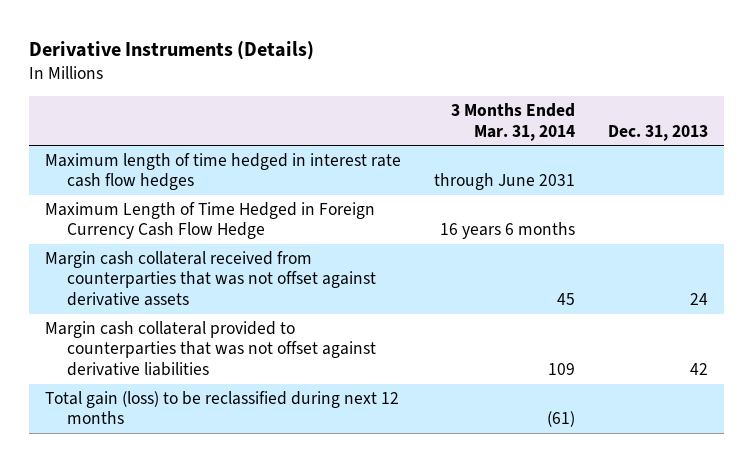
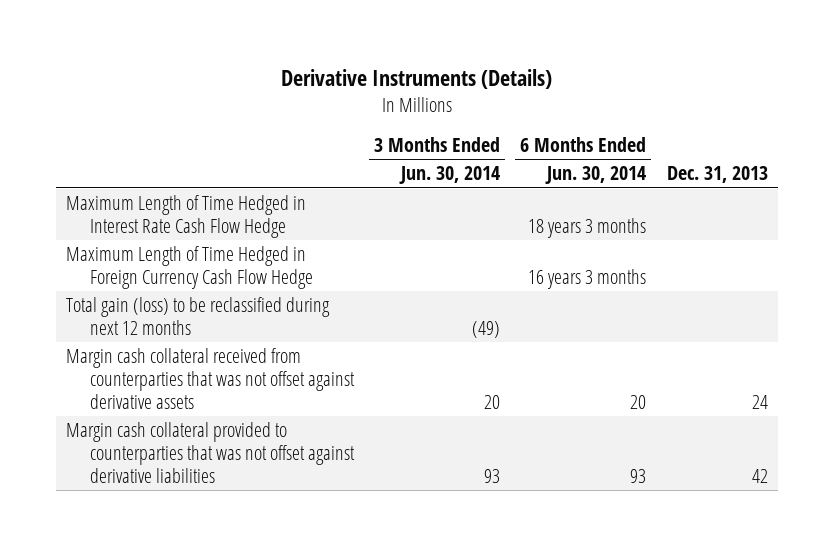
- | 3 Months Ended Mar. 31, 2014 | Dec. 31, 2013
+ | 3 Months Ended Jun. 30, 2014 | 6 Months Ended Jun. 30, 2014 | Dec. 31, 2013
- Maximum length of time hedged in interest rate cash flow hedges | through June 2031 |
+ Maximum Length of Time Hedged in Interest Rate Cash Flow Hedge | | 18 years 3 months |
moved up: Total gain (loss) to be reclassified during next 12 months | (49) | |

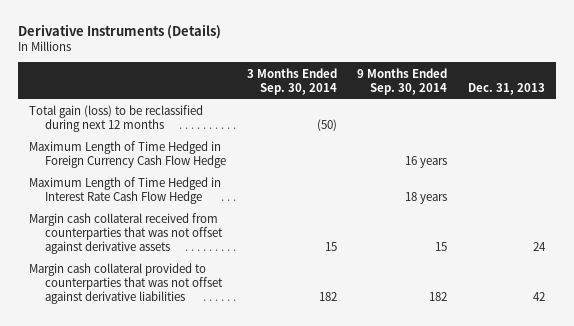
- | 3 Months Ended Jun. 30, 2014 | 6 Months Ended Jun. 30, 2014 | Dec. 31, 2013
+ | 3 Months Ended Sep. 30, 2014 | 9 Months Ended Sep. 30, 2014 | Dec. 31, 2013
moved down: Maximum Length of Time Hedged in Foreign Currency Cash Flow Hedge | | 16 years |
moved down: Maximum Length of Time Hedged in Interest Rate Cash Flow Hedge | | 18 years |

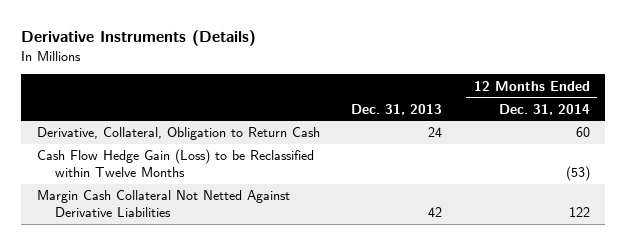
- | 3 Months Ended Sep. 30, 2014 | 9 Months Ended Sep. 30, 2014 | Dec. 31, 2013
+ | Dec. 31, 2013 | 12 Months Ended Dec. 31, 2014
- Total gain (loss) to be reclassified during next 12 months | (50) | |
- Maximum Length of Time Hedged in Foreign Currency Cash Flow Hedge | | 16 years |
- Maximum Length of Time Hedged in Interest Rate Cash Flow Hedge | | 18 years |
- Margin cash collateral received from counterparties that was not offset against derivative assets | 15 | 15 | 24
- Margin cash collateral provided to counterparties that was not offset against derivative liabilities | 182 | 182 | 42
+ Derivative, Collateral, Obligation to Return Cash | 24 | 60
+ Cash Flow Hedge Gain (Loss) to be Reclassified within Twelve Months | | (53)
+ Margin Cash Collateral Not Netted Against Derivative Liabilities | 42 | 122

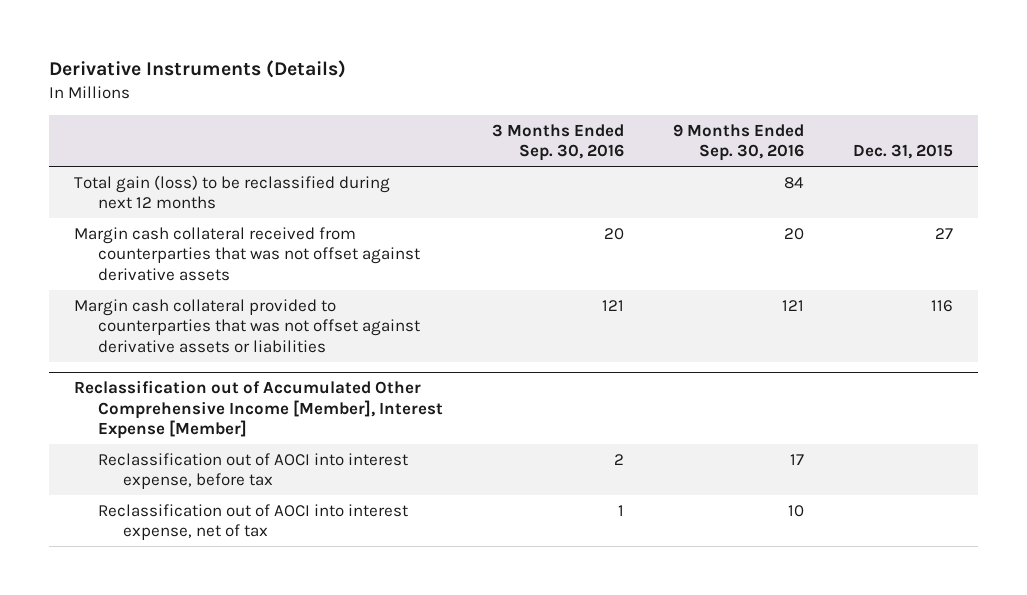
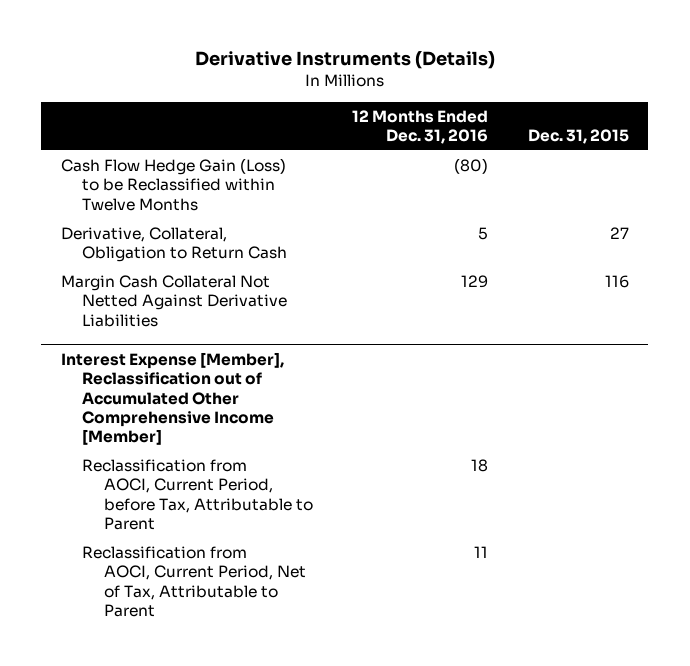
- | 3 Months Ended Sep. 30, 2016 | 9 Months Ended Sep. 30, 2016 | Dec. 31, 2015
+ | 12 Months Ended Dec. 31, 2016 | Dec. 31, 2015
- Total gain (loss) to be reclassified during next 12 months | | 84 |
- Margin cash collateral received from counterparties that was not offset against derivative assets | 20 | 20 | 27
- Margin cash collateral provided to counterparties that was not offset against derivative assets or liabilities | 121 | 121 | 116
- Reclassification out of Accumulated Other Comprehensive Income [Member], Interest Expense [Member]
- Reclassification out of AOCI into interest expense, before tax | 2 | 17 |
- Reclassification out of AOCI into interest expense, net of tax | 1 | 10 |
+ Cash Flow Hedge Gain (Loss) to be Reclassified within Twelve Months | (80) |
+ Derivative, Collateral, Obligation to Return Cash | 5 | 27
+ Margin Cash Collateral Not Netted Against Derivative Liabilities | 129 | 116
+ Interest Expense [Member], Reclassification out of Accumulated Other Comprehensive Income [Member]
+ Reclassification from AOCI, Current Period, before Tax, Attributable to Parent | 18 |
+ Reclassification from AOCI, Current Period, Net of Tax, Attributable to Parent | 11 |

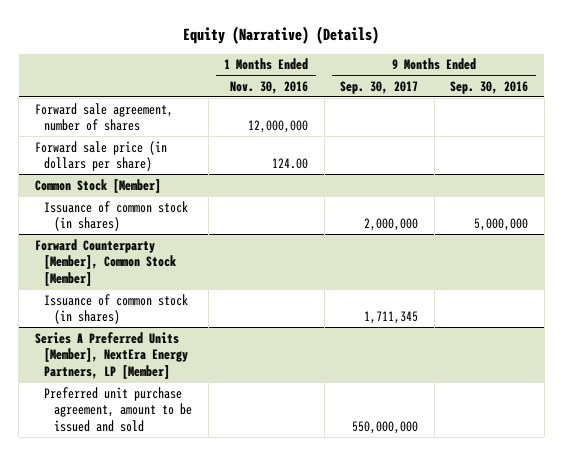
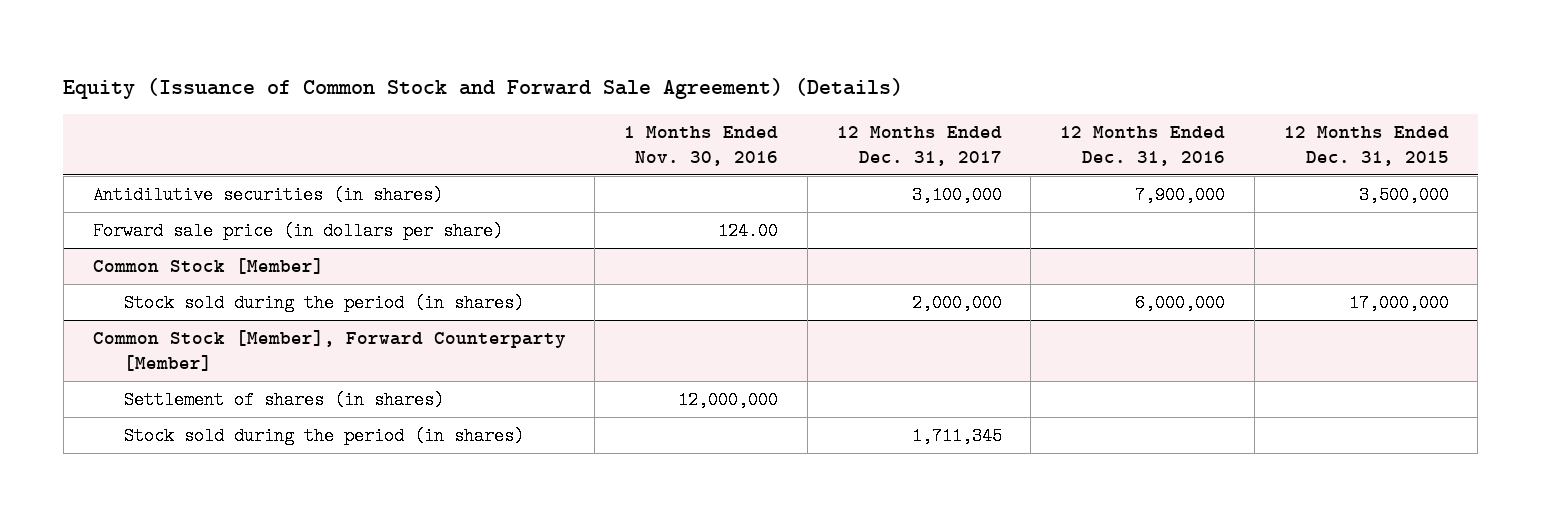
- Equity (Narrative) (Details)
+ Equity (Issuance of Common Stock and Forward Sale Agreement) (Details)
- | 1 Months Ended Nov. 30, 2016 | 9 Months Ended Sep. 30, 2017 | 9 Months Ended Sep. 30, 2016
+ | 1 Months Ended Nov. 30, 2016 | 12 Months Ended Dec. 31, 2017 | 12 Months Ended Dec. 31, 2016 | 12 Months Ended Dec. 31, 2015
- Forward sale agreement, number of shares | 12,000,000 | |
+ Antidilutive securities (in shares) | | 3,100,000 | 7,900,000 | 3,500,000
@ Common Stock [Member]
- Issuance of common stock (in shares) | | 2,000,000 | 5,000,000
- Forward Counterparty [Member], Common Stock [Member]
- Issuance of common stock (in shares) | | 1,711,345 |
- Series A Preferred Units [Member], NextEra Energy Partners, LP [Member]
- Preferred unit purchase agreement, amount to be issued and sold | | 550,000,000 |
@ Common Stock [Member]
+ Stock sold during the period (in shares) | | 2,000,000 | 6,000,000 | 17,000,000
+ Common Stock [Member], Forward Counterparty [Member]
+ Settlement of shares (in shares) | 12,000,000 | | |
+ Stock sold during the period (in shares) | | 1,711,345 | |

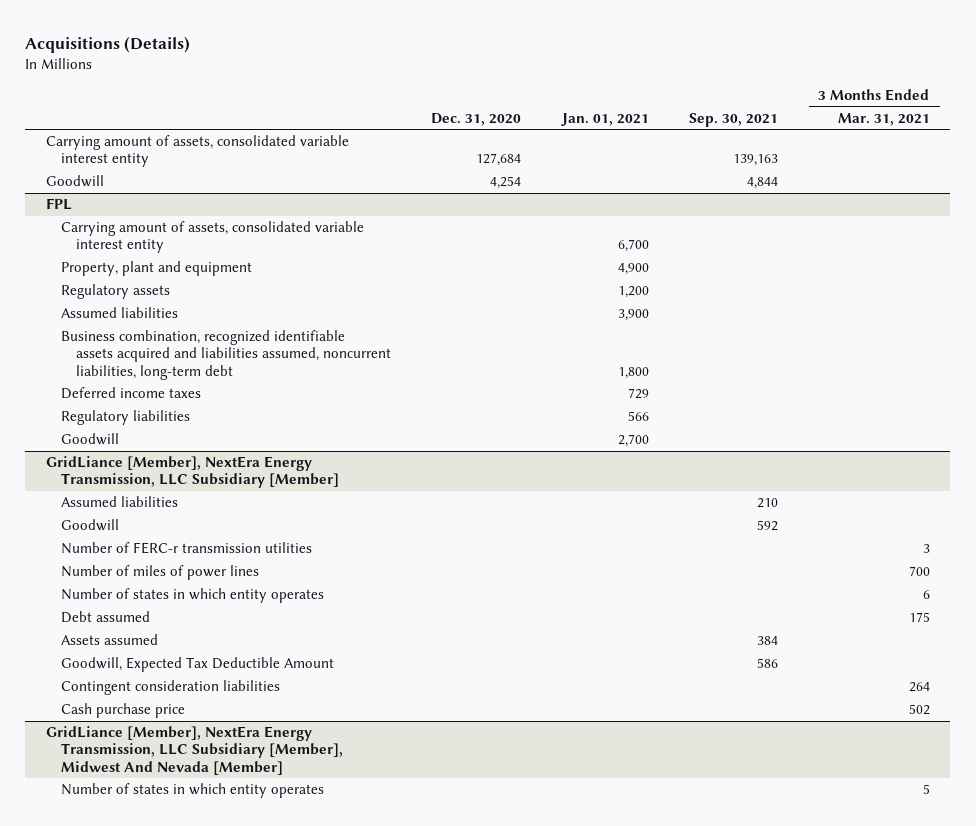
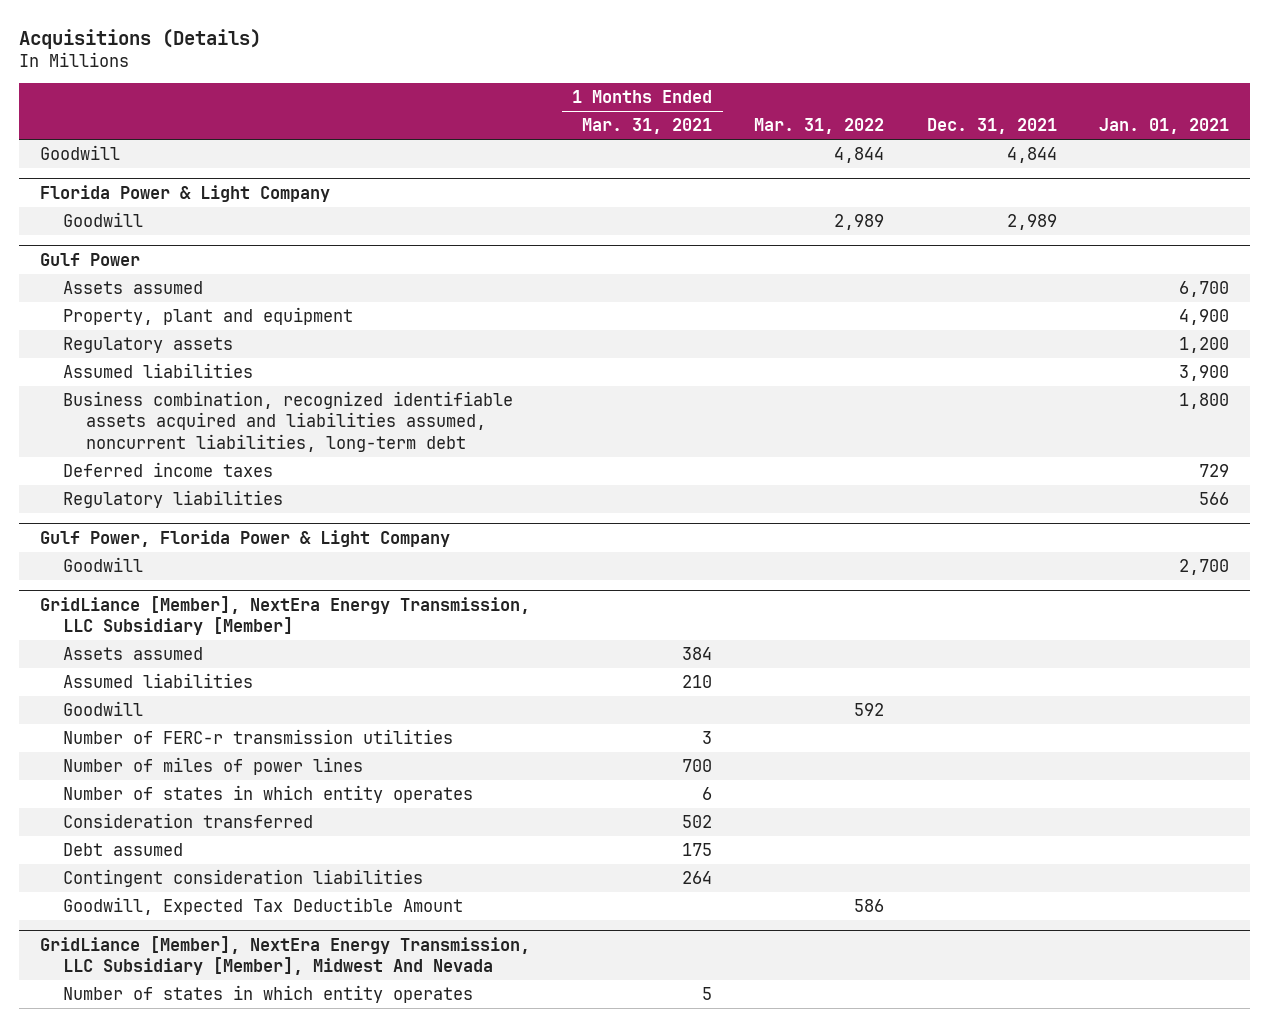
- | Dec. 31, 2020 | Jan. 01, 2021 | Sep. 30, 2021 | 3 Months Ended Mar. 31, 2021
+ | 1 Months Ended Mar. 31, 2021 | Mar. 31, 2022 | Dec. 31, 2021 | Jan. 01, 2021
- Carrying amount of assets, consolidated variable interest entity | 127,684 | | 139,163 |
- FPL
- Carrying amount of assets, consolidated variable interest entity | | 6,700 | |
+ Florida Power & Light Company
+ Goodwill | | 2,989 | 2,989 |
+ Gulf Power
+ Assets assumed | | | | 6,700
- Goodwill | | 2,700 | |
+ Gulf Power, Florida Power & Light Company
+ Goodwill | | | | 2,700
@ GridLiance [Member], NextEra Energy Transmission, LLC Subsidiary [Member]
moved up: Assets assumed | 384 | | |
+ Consideration transferred | 502 | | |
- Cash purchase price | | | | 502
- GridLiance [Member], NextEra Energy Transmission, LLC Subsidiary [Member], Midwest And Nevada [Member]
@ GridLiance [Member], NextEra Energy Transmission, LLC Subsidiary [Member]
moved down: Goodwill, Expected Tax Deductible Amount | | 586 | |
+ GridLiance [Member], NextEra Energy Transmission, LLC Subsidiary [Member], Midwest And Nevada

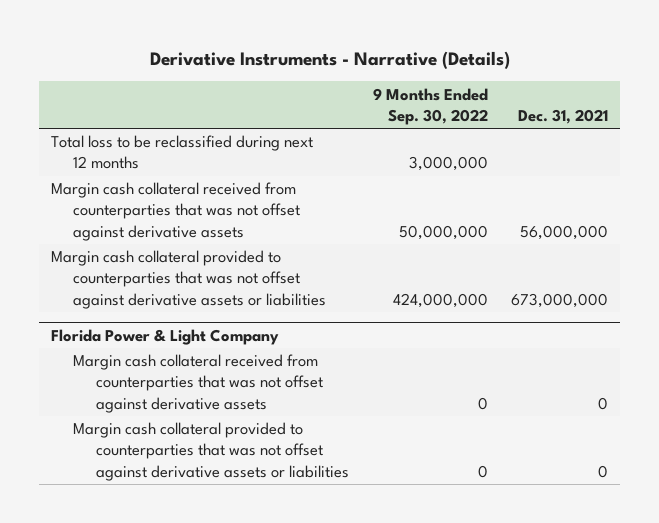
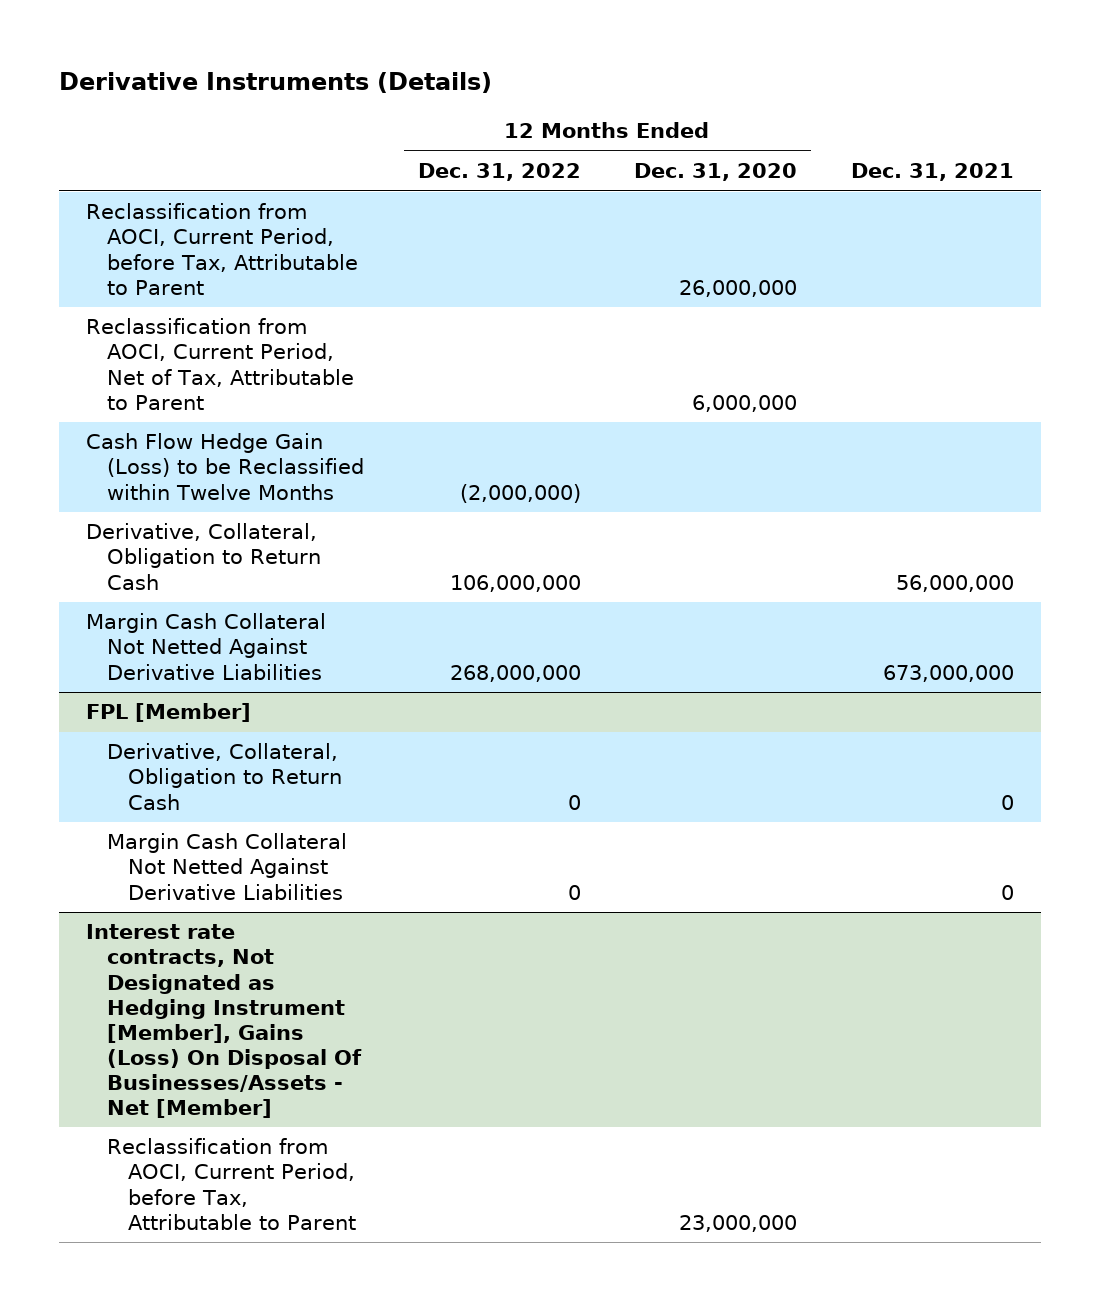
- Derivative Instruments - Narrative (Details)
+ Derivative Instruments (Details)
- | 9 Months Ended Sep. 30, 2022 | Dec. 31, 2021
+ | 12 Months Ended Dec. 31, 2022 | 12 Months Ended Dec. 31, 2020 | Dec. 31, 2021
- Total loss to be reclassified during next 12 months | 3,000,000 |
- Margin cash collateral received from counterparties that was not offset against derivative assets | 50,000,000 | 56,000,000
- Margin cash collateral provided to counterparties that was not offset against derivative assets or liabilities | 424,000,000 | 673,000,000
- Florida Power & Light Company
- Margin cash collateral received from counterparties that was not offset against derivative assets | 0 | 0
- Margin cash collateral provided to counterparties that was not offset against derivative assets or liabilities | 0 | 0
+ Reclassification from AOCI, Current Period, before Tax, Attributable to Parent | | 26,000,000 |
+ Reclassification from AOCI, Current Period, Net of Tax, Attributable to Parent | | 6,000,000 |
+ Cash Flow Hedge Gain (Loss) to be Reclassified within Twelve Months | (2,000,000) | |
+ Derivative, Collateral, Obligation to Return Cash | 106,000,000 | | 56,000,000
+ Margin Cash Collateral Not Netted Against Derivative Liabilities | 268,000,000 | | 673,000,000
+ FPL [Member]
+ Derivative, Collateral, Obligation to Return Cash | 0 | | 0
+ Margin Cash Collateral Not Netted Against Derivative Liabilities | 0 | | 0
+ Interest rate contracts, Not Designated as Hedging Instrument [Member], Gains (Loss) On Disposal Of Businesses/Assets - Net [Member]
+ Reclassification from AOCI, Current Period, before Tax, Attributable to Parent | | 23,000,000 |

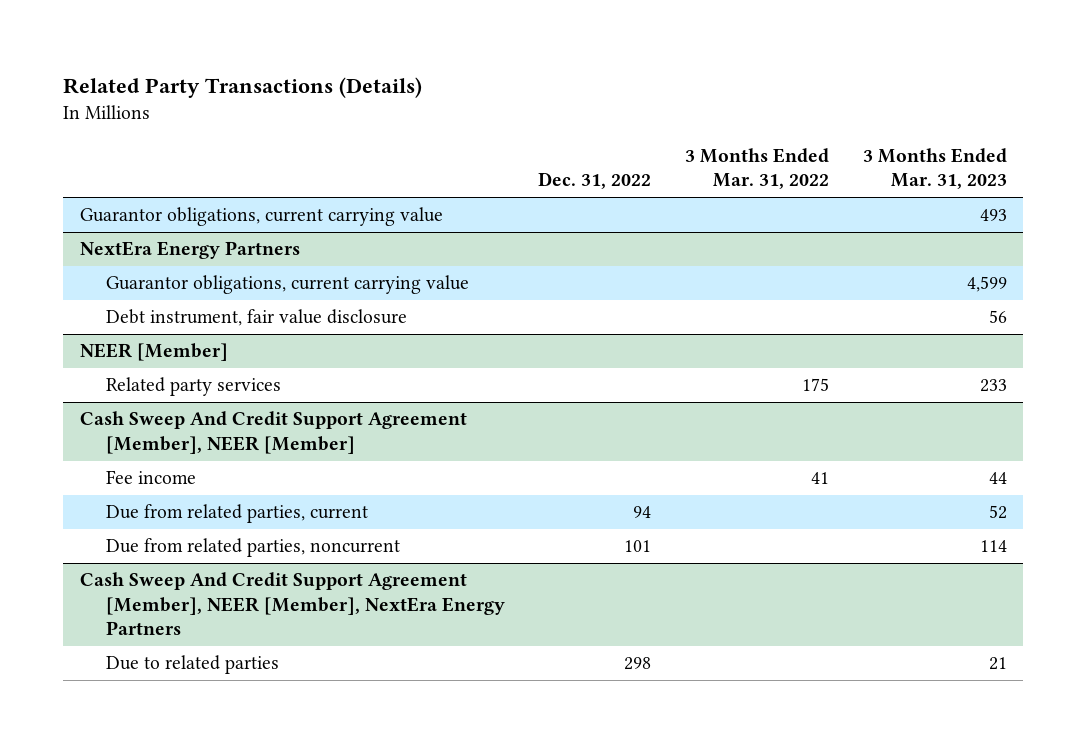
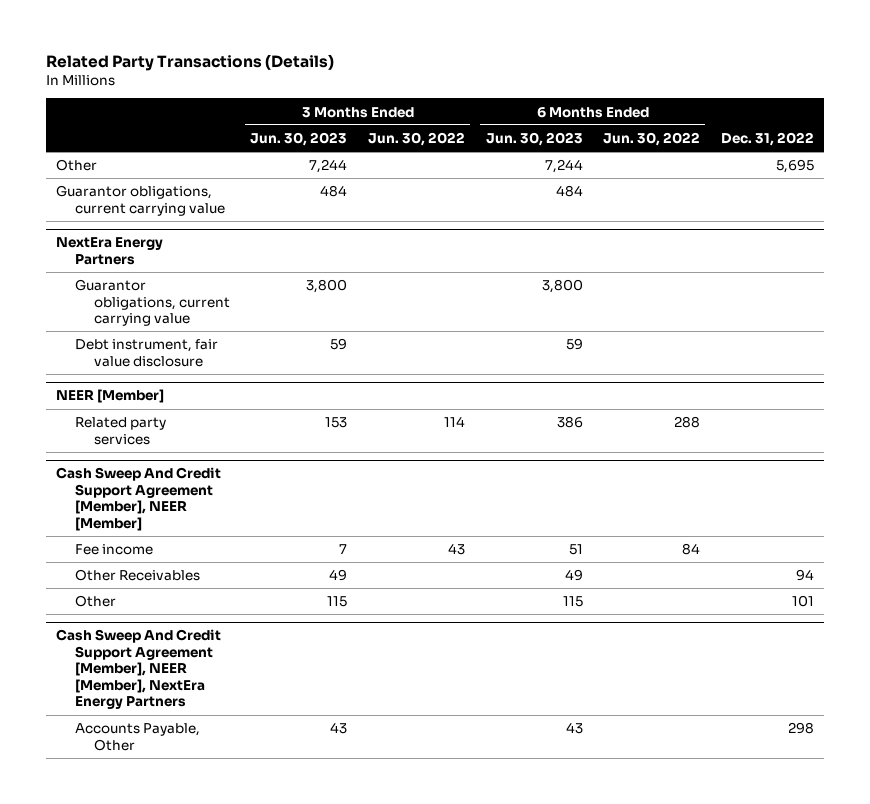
- | Dec. 31, 2022 | 3 Months Ended Mar. 31, 2022 | 3 Months Ended Mar. 31, 2023
+ | 3 Months Ended Jun. 30, 2023 | 3 Months Ended Jun. 30, 2022 | 6 Months Ended Jun. 30, 2023 | 6 Months Ended Jun. 30, 2022 | Dec. 31, 2022
+ Other | 7,244 | | 7,244 | | 5,695
@ Cash Sweep And Credit Support Agreement [Member], NEER [Member]
- Due from related parties, current | 94 | | 52
- Due from related parties, noncurrent | 101 | | 114
+ Other Receivables | 49 | | 49 | | 94
+ Other | 115 | | 115 | | 101
@ Cash Sweep And Credit Support Agreement [Member], NEER [Member], NextEra Energy Partners
- Due to related parties | 298 | | 21
+ Accounts Payable, Other | 43 | | 43 | | 298

